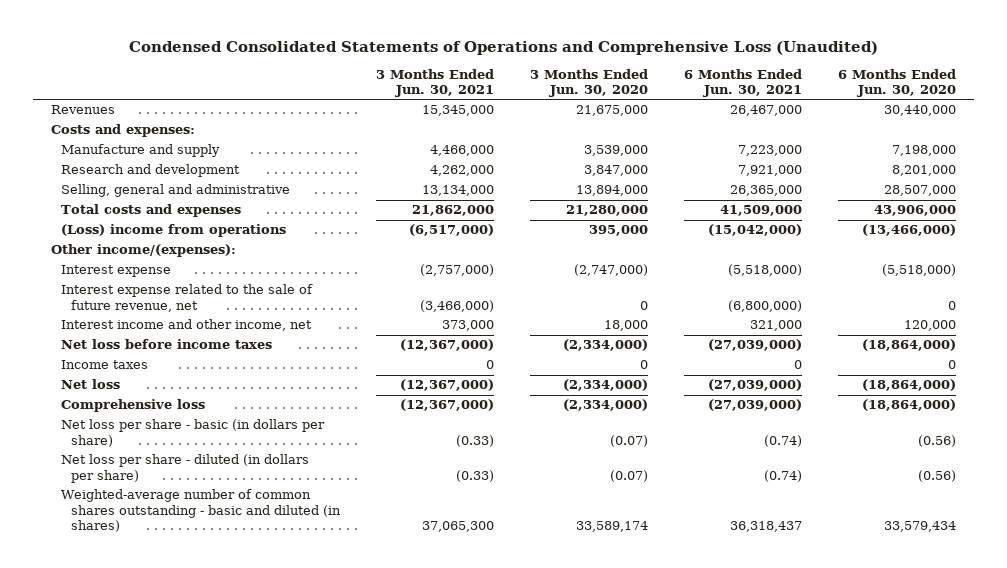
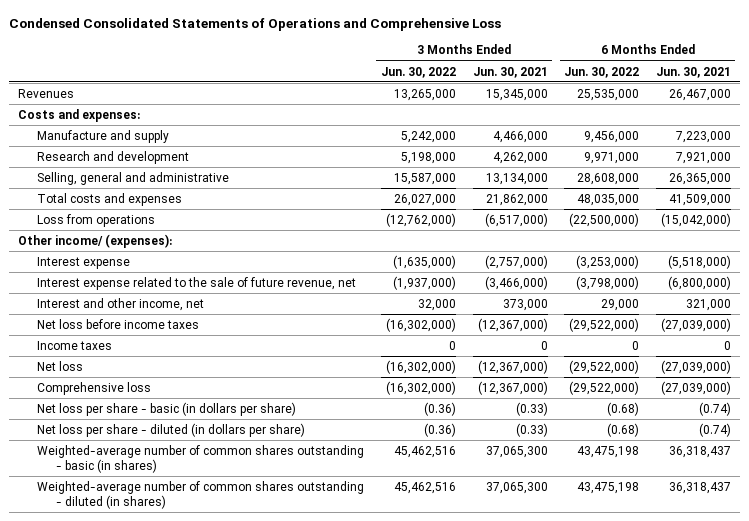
- Condensed Consolidated Statements of Operations and Comprehensive Loss (Unaudited)
+ Condensed Consolidated Statements of Operations and Comprehensive Loss
- | 3 Months Ended Jun. 30, 2021 | 3 Months Ended Jun. 30, 2020 | 6 Months Ended Jun. 30, 2021 | 6 Months Ended Jun. 30, 2020
+ | 3 Months Ended Jun. 30, 2022 | 3 Months Ended Jun. 30, 2021 | 6 Months Ended Jun. 30, 2022 | 6 Months Ended Jun. 30, 2021
- (Loss) income from operations | (6,517,000) | 395,000 | (15,042,000) | (13,466,000)
- Other income/(expenses):
+ Loss from operations | (12,762,000) | (6,517,000) | (22,500,000) | (15,042,000)
+ Other income/ (expenses):
- Interest income and other income, net | 373,000 | 18,000 | 321,000 | 120,000
+ Interest and other income, net | 32,000 | 373,000 | 29,000 | 321,000
- Weighted-average number of common shares outstanding - basic and diluted (in shares) | 37,065,300 | 33,589,174 | 36,318,437 | 33,579,434
+ Weighted-average number of common shares outstanding - basic (in shares) | 45,462,516 | 37,065,300 | 43,475,198 | 36,318,437
+ Weighted-average number of common shares outstanding - diluted (in shares) | 45,462,516 | 37,065,300 | 43,475,198 | 36,318,437

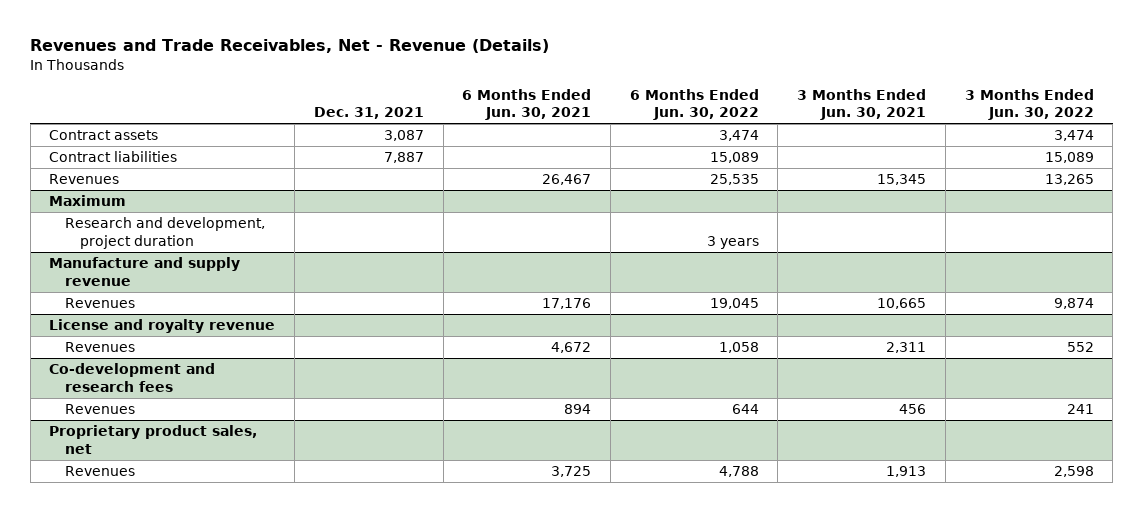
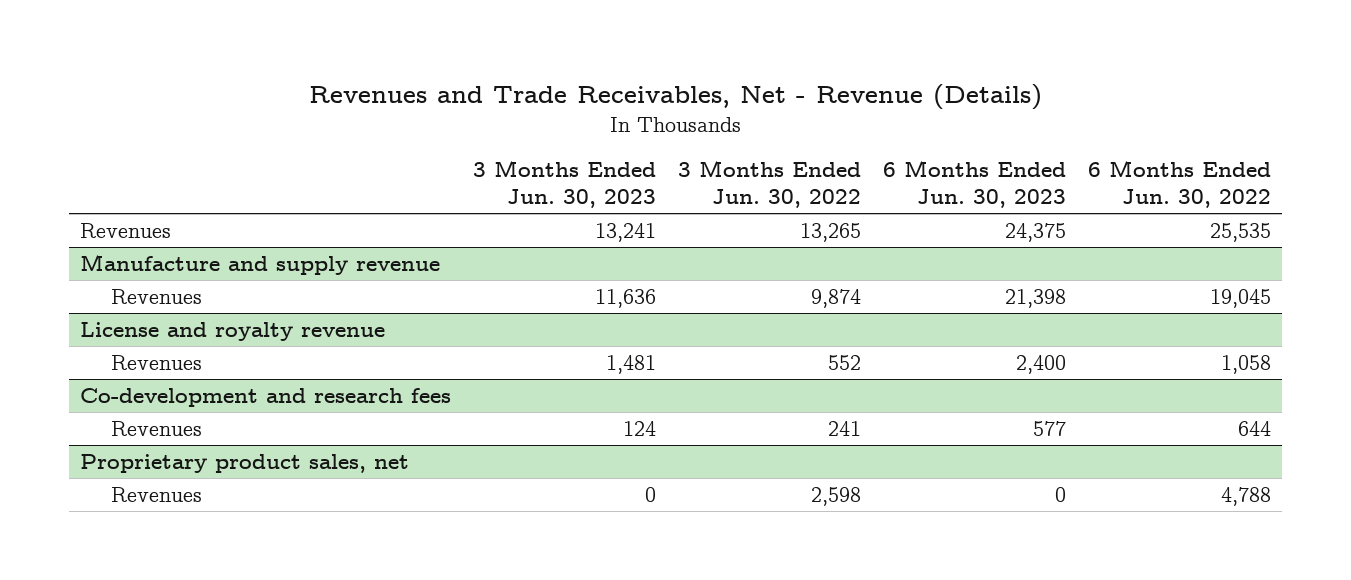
- | Dec. 31, 2021 | 6 Months Ended Jun. 30, 2021 | 6 Months Ended Jun. 30, 2022 | 3 Months Ended Jun. 30, 2021 | 3 Months Ended Jun. 30, 2022
+ | 3 Months Ended Jun. 30, 2023 | 3 Months Ended Jun. 30, 2022 | 6 Months Ended Jun. 30, 2023 | 6 Months Ended Jun. 30, 2022
- Contract assets | 3,087 | | 3,474 | | 3,474
- Contract liabilities | 7,887 | | 15,089 | | 15,089
- Maximum
- Research and development, project duration | | | 3 years | |

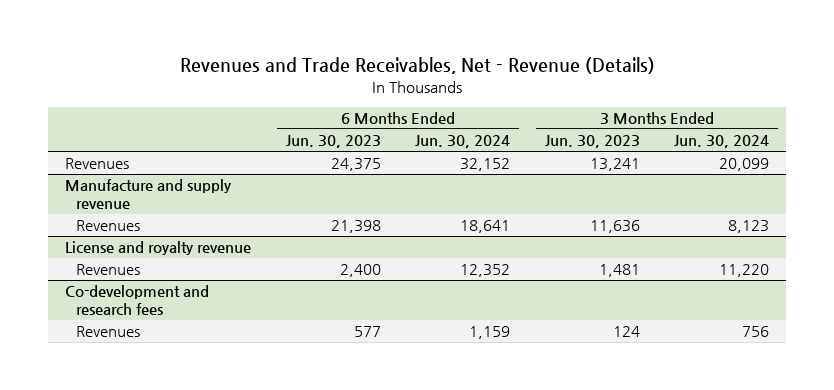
- | 3 Months Ended Jun. 30, 2023 | 3 Months Ended Jun. 30, 2022 | 6 Months Ended Jun. 30, 2023 | 6 Months Ended Jun. 30, 2022
+ | 6 Months Ended Jun. 30, 2023 | 6 Months Ended Jun. 30, 2024 | 3 Months Ended Jun. 30, 2023 | 3 Months Ended Jun. 30, 2024
- Proprietary product sales, net
- Revenues | 0 | 2,598 | 0 | 4,788

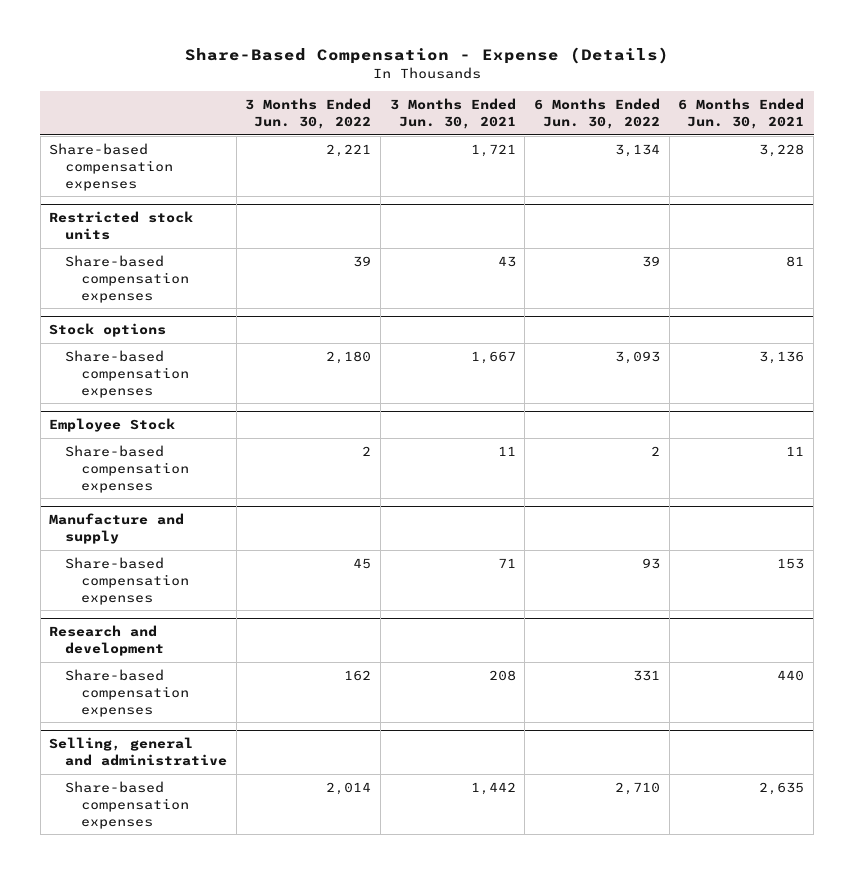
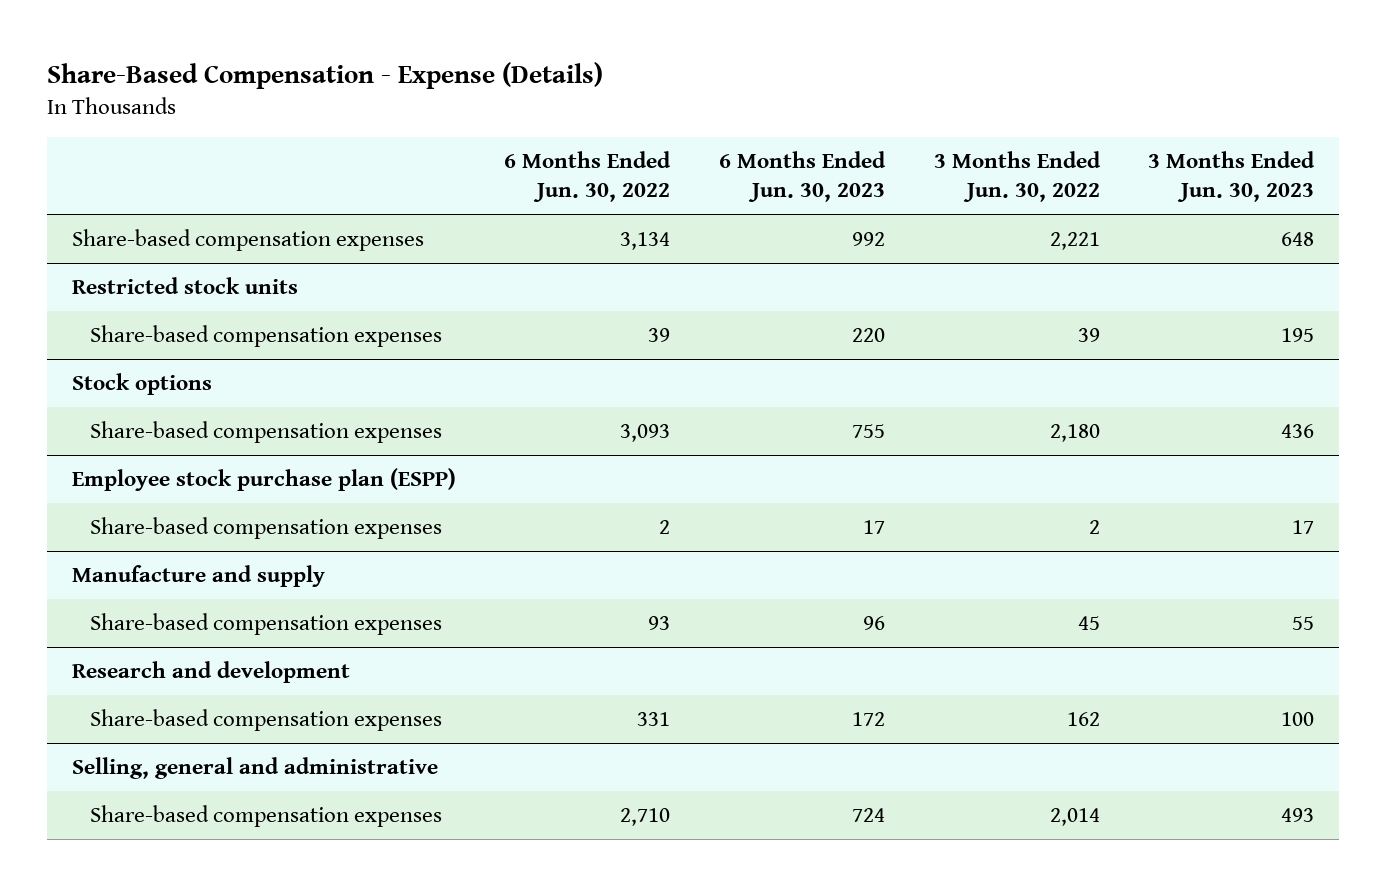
- | 3 Months Ended Jun. 30, 2022 | 3 Months Ended Jun. 30, 2021 | 6 Months Ended Jun. 30, 2022 | 6 Months Ended Jun. 30, 2021
+ | 6 Months Ended Jun. 30, 2022 | 6 Months Ended Jun. 30, 2023 | 3 Months Ended Jun. 30, 2022 | 3 Months Ended Jun. 30, 2023
- Employee Stock
+ Employee stock purchase plan (ESPP)

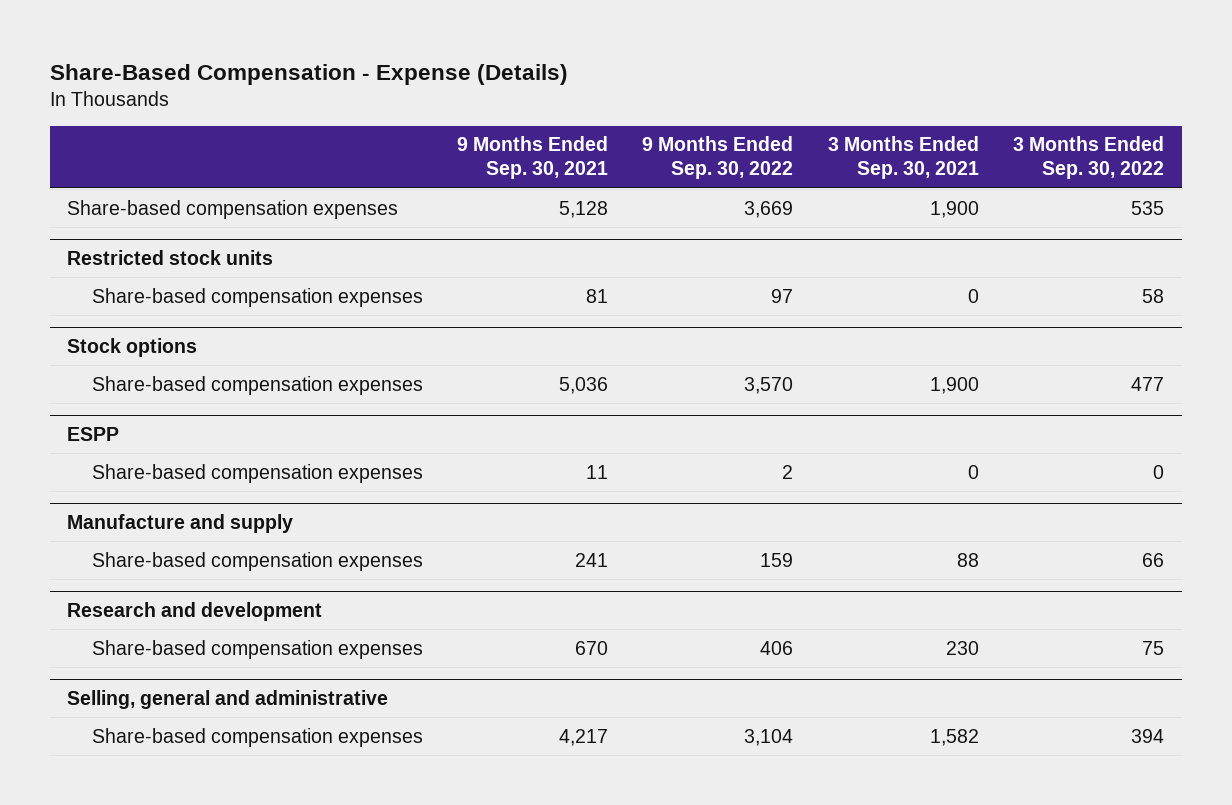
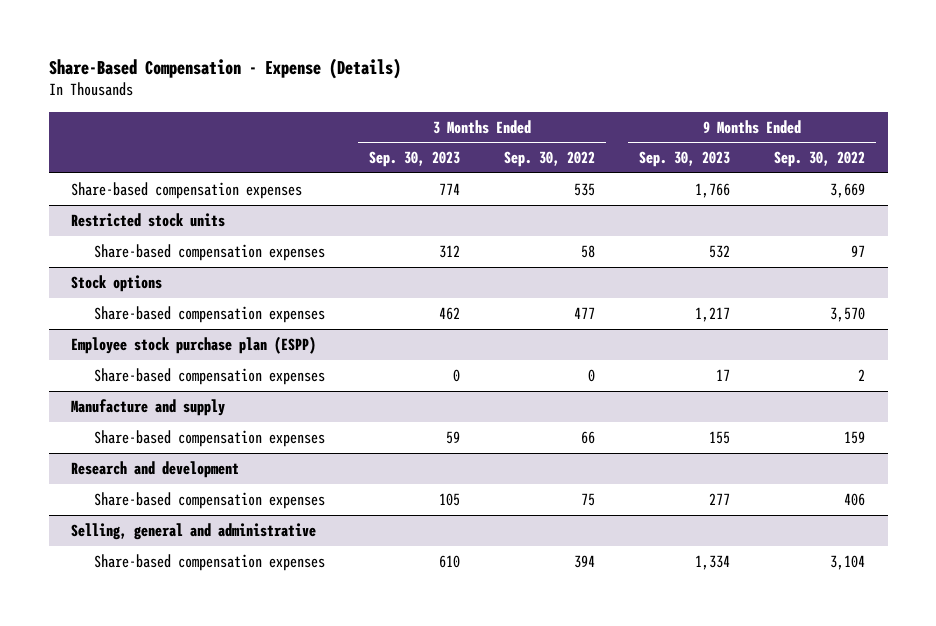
- | 9 Months Ended Sep. 30, 2021 | 9 Months Ended Sep. 30, 2022 | 3 Months Ended Sep. 30, 2021 | 3 Months Ended Sep. 30, 2022
+ | 3 Months Ended Sep. 30, 2023 | 3 Months Ended Sep. 30, 2022 | 9 Months Ended Sep. 30, 2023 | 9 Months Ended Sep. 30, 2022
- ESPP
+ Employee stock purchase plan (ESPP)

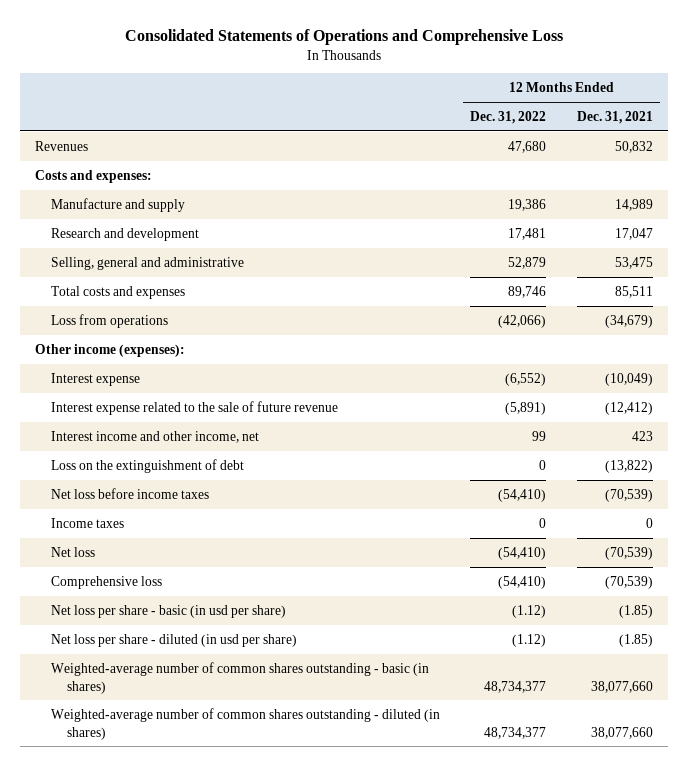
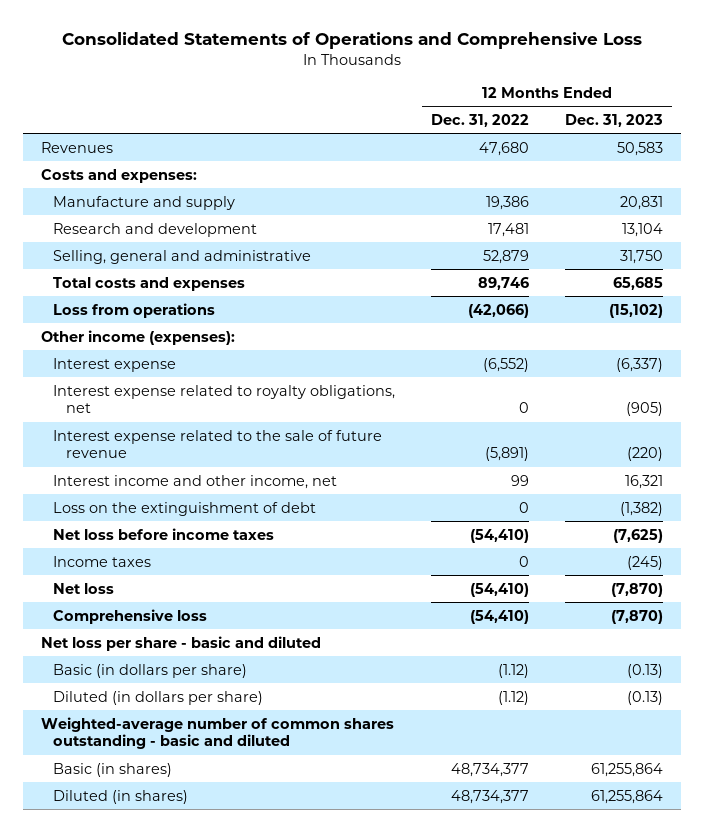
- | 12 Months Ended Dec. 31, 2022 | 12 Months Ended Dec. 31, 2021
+ | 12 Months Ended Dec. 31, 2022 | 12 Months Ended Dec. 31, 2023
+ Interest expense related to royalty obligations, net | 0 | (905)
- Net loss per share - basic (in usd per share) | (1.12) | (1.85)
- Net loss per share - diluted (in usd per share) | (1.12) | (1.85)
- Weighted-average number of common shares outstanding - basic (in shares) | 48,734,377 | 38,077,660
- Weighted-average number of common shares outstanding - diluted (in shares) | 48,734,377 | 38,077,660
+ Net loss per share - basic and diluted
+ Basic (in dollars per share) | (1.12) | (0.13)
+ Diluted (in dollars per share) | (1.12) | (0.13)
+ Weighted-average number of common shares outstanding - basic and diluted
+ Basic (in shares) | 48,734,377 | 61,255,864
+ Diluted (in shares) | 48,734,377 | 61,255,864

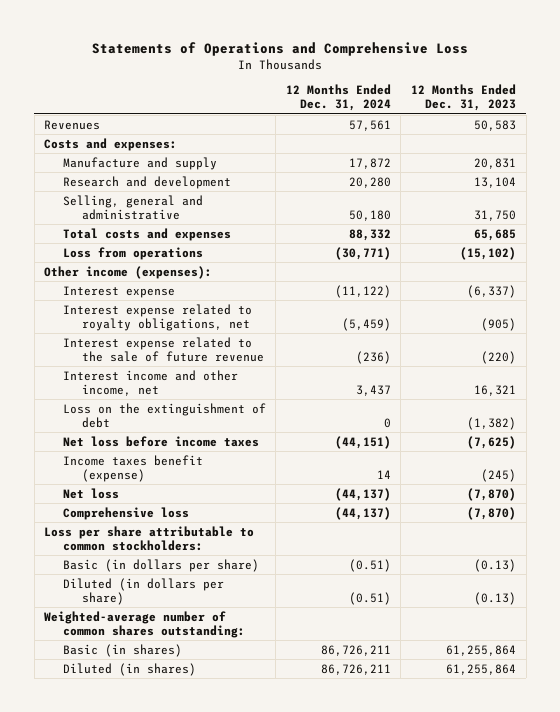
- Consolidated Statements of Operations and Comprehensive Loss
+ Statements of Operations and Comprehensive Loss
- | 12 Months Ended Dec. 31, 2022 | 12 Months Ended Dec. 31, 2023
+ | 12 Months Ended Dec. 31, 2024 | 12 Months Ended Dec. 31, 2023
- Income taxes | 0 | (245)
+ Income taxes benefit (expense) | 14 | (245)
- Net loss per share - basic and diluted
+ Loss per share attributable to common stockholders:
- Weighted-average number of common shares outstanding - basic and diluted
+ Weighted-average number of common shares outstanding:

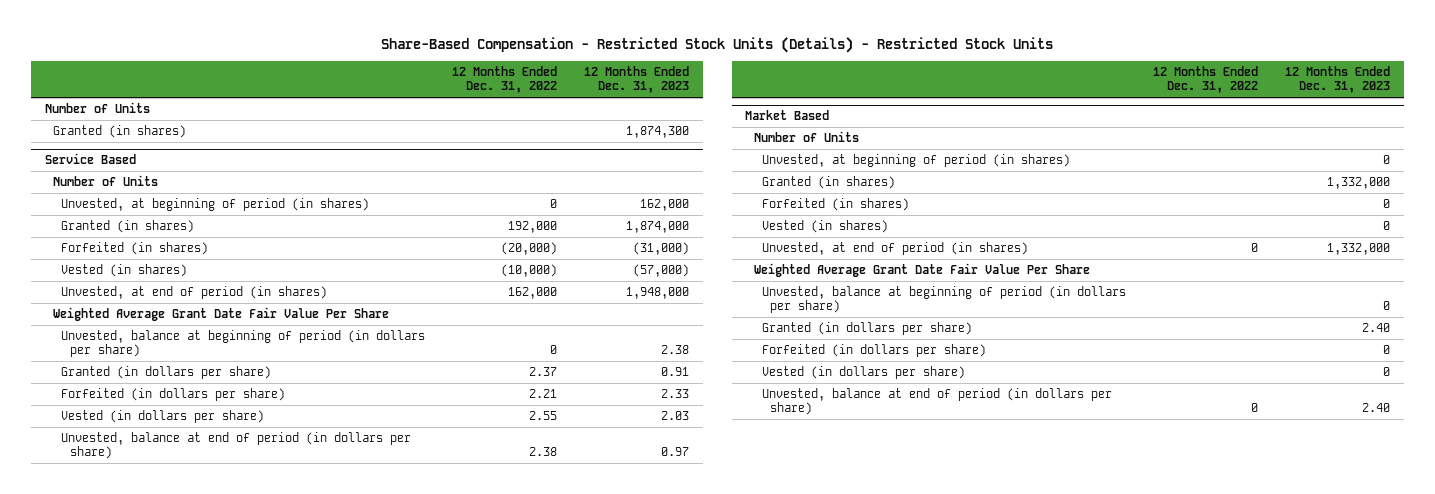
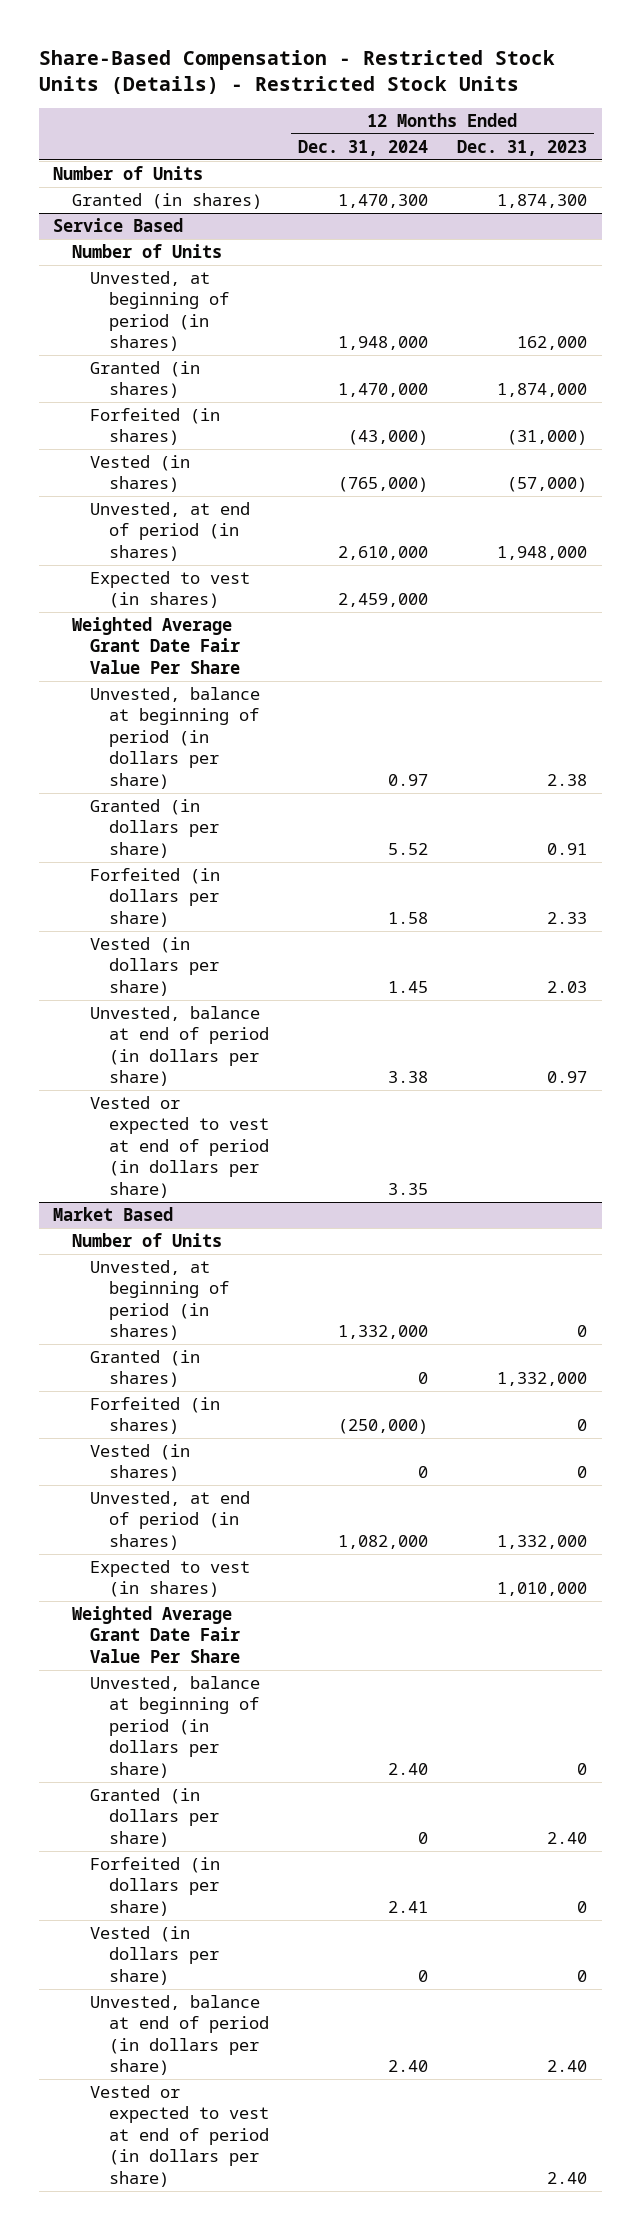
- | 12 Months Ended Dec. 31, 2022 | 12 Months Ended Dec. 31, 2023
+ | 12 Months Ended Dec. 31, 2024 | 12 Months Ended Dec. 31, 2023
@ Service Based
+ Expected to vest (in shares) | 2,459,000 |
+ Vested or expected to vest at end of period (in dollars per share) | 3.35 |
@ Market Based
+ Expected to vest (in shares) | | 1,010,000
+ Vested or expected to vest at end of period (in dollars per share) | | 2.40

